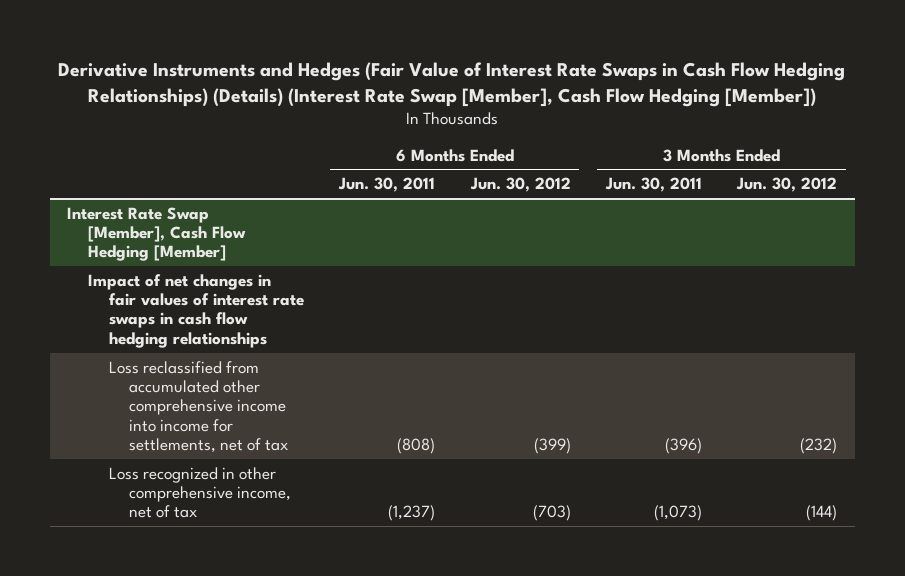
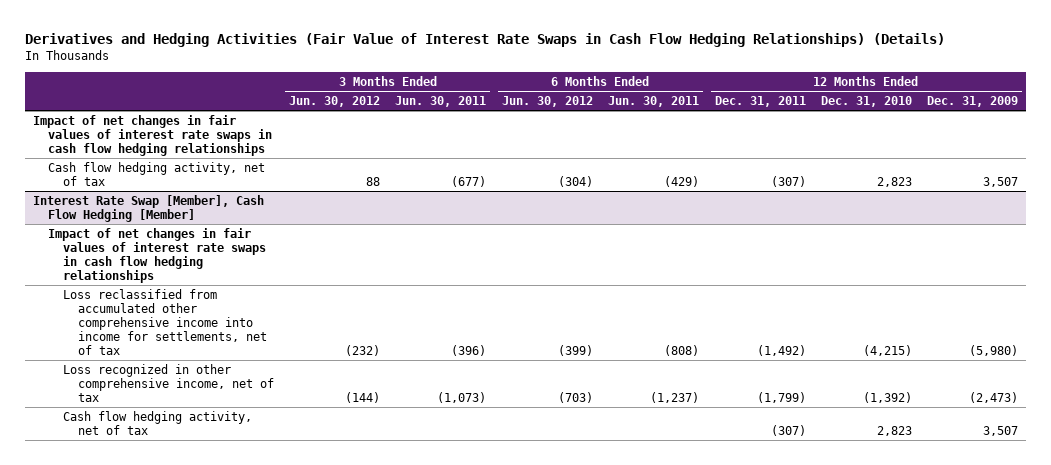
- Derivative Instruments and Hedges (Fair Value of Interest Rate Swaps in Cash Flow Hedging Relationships) (Details) (Interest Rate Swap [Member], Cash Flow Hedging [Member])
+ Derivatives and Hedging Activities (Fair Value of Interest Rate Swaps in Cash Flow Hedging Relationships) (Details)
- | 6 Months Ended Jun. 30, 2011 | 6 Months Ended Jun. 30, 2012 | 3 Months Ended Jun. 30, 2011 | 3 Months Ended Jun. 30, 2012
+ | 3 Months Ended Jun. 30, 2012 | 3 Months Ended Jun. 30, 2011 | 6 Months Ended Jun. 30, 2012 | 6 Months Ended Jun. 30, 2011 | 12 Months Ended Dec. 31, 2011 | 12 Months Ended Dec. 31, 2010 | 12 Months Ended Dec. 31, 2009
+ Impact of net changes in fair values of interest rate swaps in cash flow hedging relationships
+ Cash flow hedging activity, net of tax | 88 | (677) | (304) | (429) | (307) | 2,823 | 3,507
@ Interest Rate Swap [Member], Cash Flow Hedging [Member]
+ Cash flow hedging activity, net of tax | | | | | (307) | 2,823 | 3,507

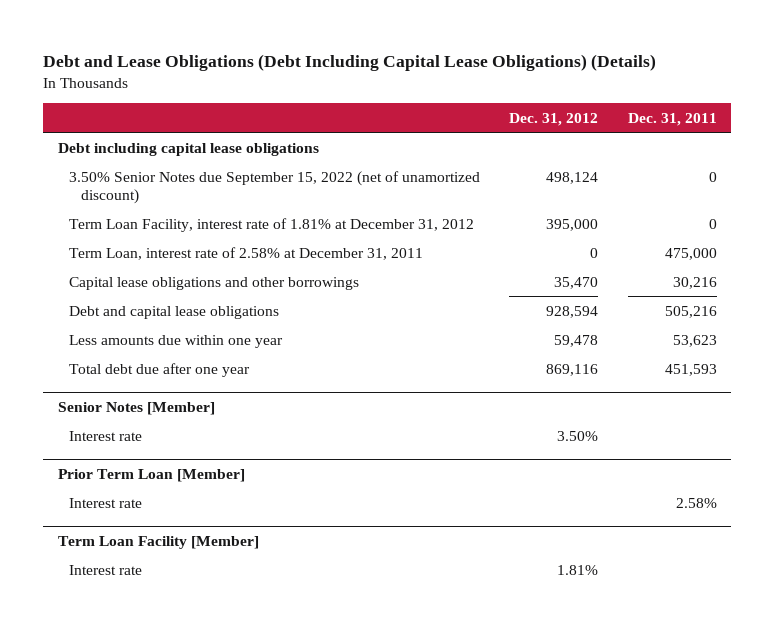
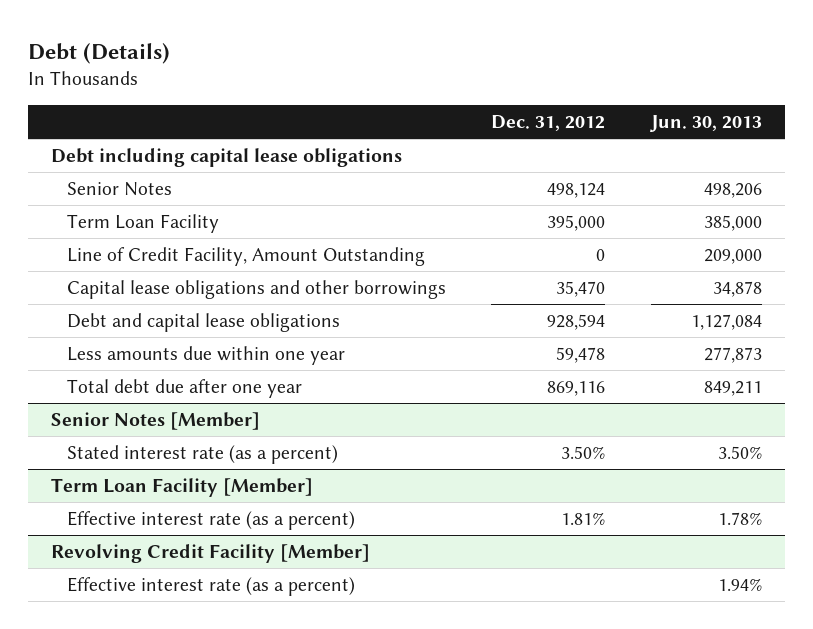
- Debt and Lease Obligations (Debt Including Capital Lease Obligations) (Details)
+ Debt (Details)
- | Dec. 31, 2012 | Dec. 31, 2011
+ | Dec. 31, 2012 | Jun. 30, 2013
- 3.50% Senior Notes due September 15, 2022 (net of unamortized discount) | 498,124 | 0
- Term Loan Facility, interest rate of 1.81% at December 31, 2012 | 395,000 | 0
- Term Loan, interest rate of 2.58% at December 31, 2011 | 0 | 475,000
+ Senior Notes | 498,124 | 498,206
+ Term Loan Facility | 395,000 | 385,000
+ Line of Credit Facility, Amount Outstanding | 0 | 209,000
@ Senior Notes [Member]
- Interest rate | 3.50% |
- Prior Term Loan [Member]
- Interest rate | | 2.58%
@ Senior Notes [Member]
+ Stated interest rate (as a percent) | 3.50% | 3.50%
@ Term Loan Facility [Member]
- Interest rate | 1.81% |
+ Effective interest rate (as a percent) | 1.81% | 1.78%
+ Revolving Credit Facility [Member]
+ Effective interest rate (as a percent) | | 1.94%

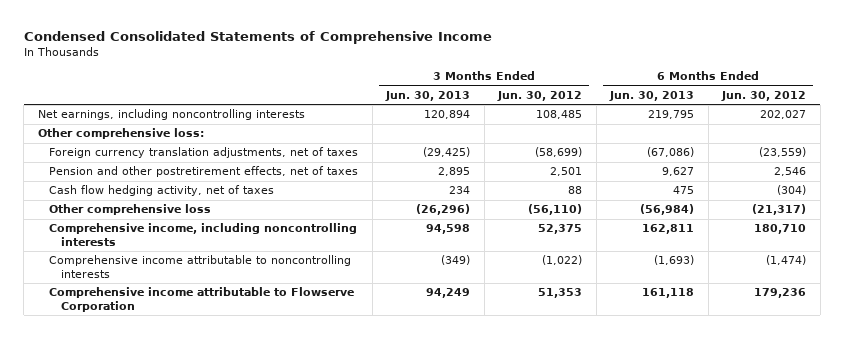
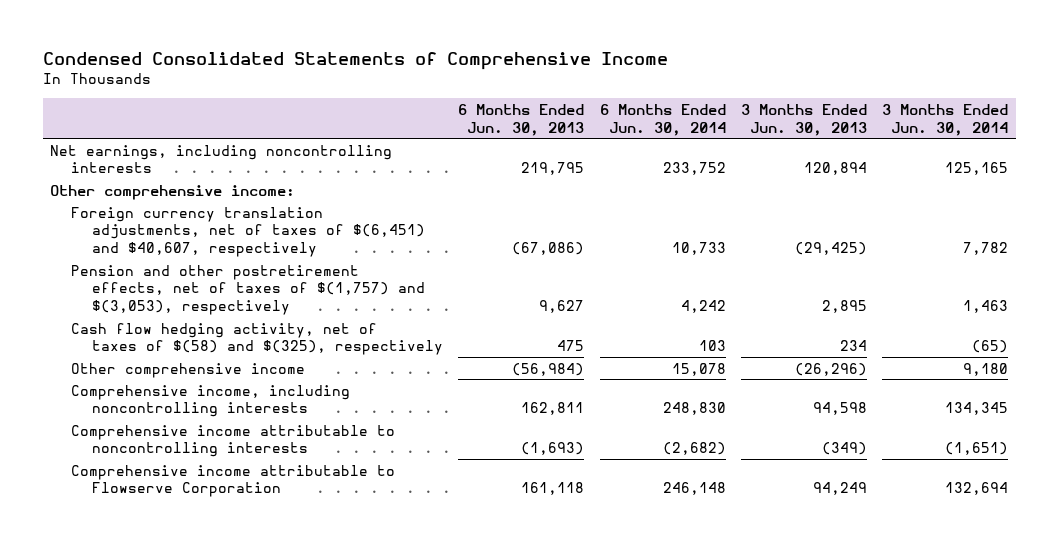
- | 3 Months Ended Jun. 30, 2013 | 3 Months Ended Jun. 30, 2012 | 6 Months Ended Jun. 30, 2013 | 6 Months Ended Jun. 30, 2012
+ | 6 Months Ended Jun. 30, 2013 | 6 Months Ended Jun. 30, 2014 | 3 Months Ended Jun. 30, 2013 | 3 Months Ended Jun. 30, 2014
- Other comprehensive loss:
- Foreign currency translation adjustments, net of taxes | (29,425) | (58,699) | (67,086) | (23,559)
- Pension and other postretirement effects, net of taxes | 2,895 | 2,501 | 9,627 | 2,546
- Cash flow hedging activity, net of taxes | 234 | 88 | 475 | (304)
- Other comprehensive loss | (26,296) | (56,110) | (56,984) | (21,317)
+ Other comprehensive income:
+ Foreign currency translation adjustments, net of taxes of $(6,451) and $40,607, respectively | (67,086) | 10,733 | (29,425) | 7,782
+ Pension and other postretirement effects, net of taxes of $(1,757) and $(3,053), respectively | 9,627 | 4,242 | 2,895 | 1,463
+ Cash flow hedging activity, net of taxes of $(58) and $(325), respectively | 475 | 103 | 234 | (65)
+ Other comprehensive income | (56,984) | 15,078 | (26,296) | 9,180

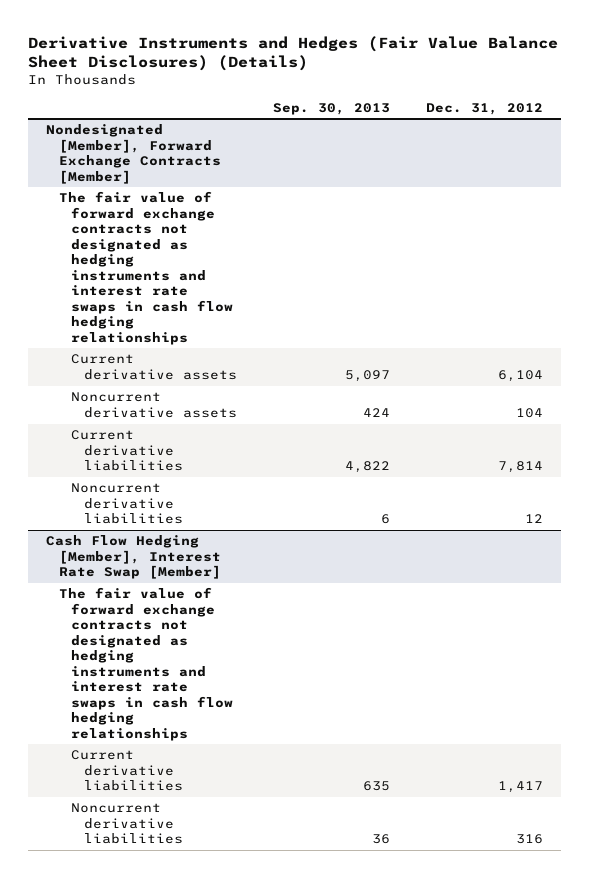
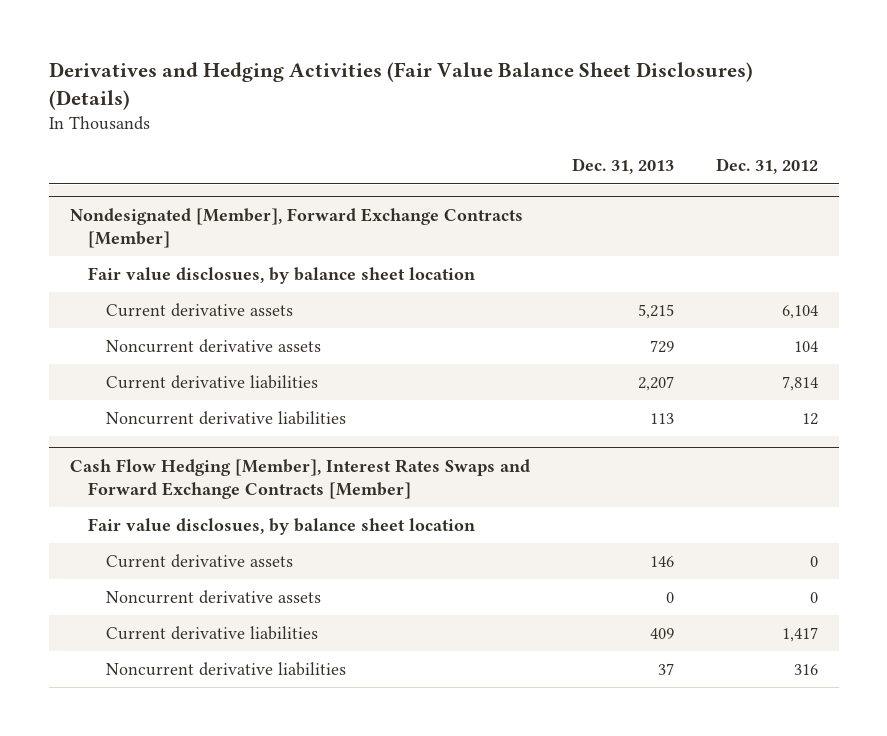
- Derivative Instruments and Hedges (Fair Value Balance Sheet Disclosures) (Details)
+ Derivatives and Hedging Activities (Fair Value Balance Sheet Disclosures) (Details)
- | Sep. 30, 2013 | Dec. 31, 2012
+ | Dec. 31, 2013 | Dec. 31, 2012
@ Nondesignated [Member], Forward Exchange Contracts [Member]
- The fair value of forward exchange contracts not designated as hedging instruments and interest rate swaps in cash flow hedging relationships
+ Fair value disclosues, by balance sheet location
- Cash Flow Hedging [Member], Interest Rate Swap [Member]
- The fair value of forward exchange contracts not designated as hedging instruments and interest rate swaps in cash flow hedging relationships
+ Cash Flow Hedging [Member], Interest Rates Swaps and Forward Exchange Contracts [Member]
+ Fair value disclosues, by balance sheet location
+ Current derivative assets | 146 | 0
+ Noncurrent derivative assets | 0 | 0

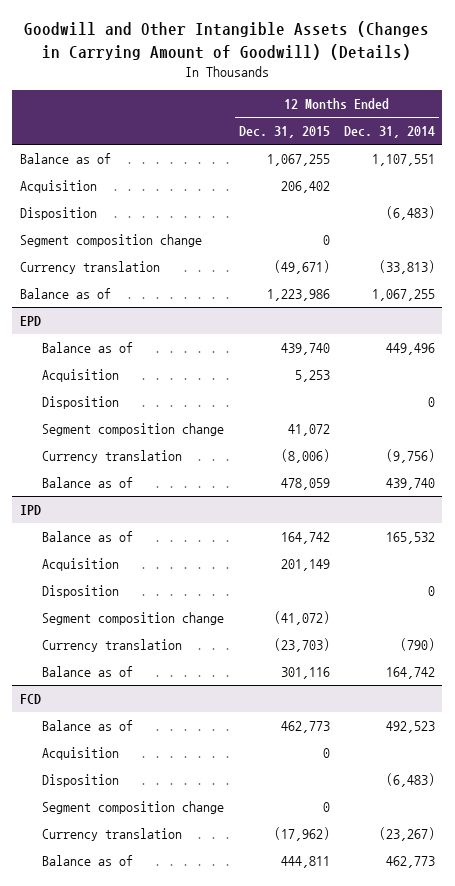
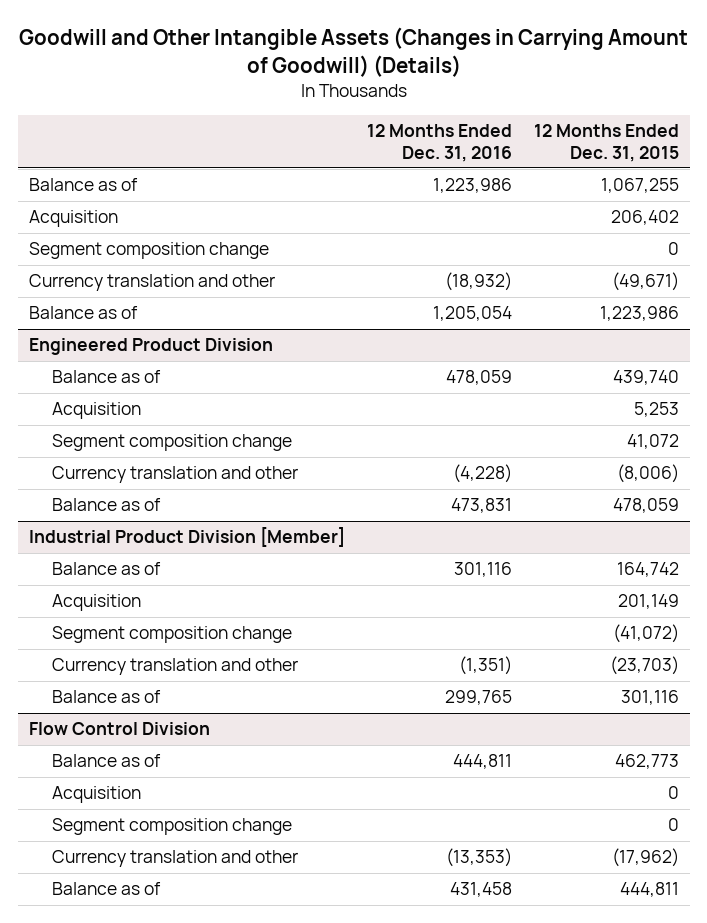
- | 12 Months Ended Dec. 31, 2015 | 12 Months Ended Dec. 31, 2014
+ | 12 Months Ended Dec. 31, 2016 | 12 Months Ended Dec. 31, 2015
- Disposition | | (6,483)
- Currency translation | (49,671) | (33,813)
+ Currency translation and other | (18,932) | (49,671)
- EPD
+ Engineered Product Division
- Disposition | | 0
- Currency translation | (8,006) | (9,756)
+ Currency translation and other | (4,228) | (8,006)
- IPD
+ Industrial Product Division [Member]
- Disposition | | 0
- Currency translation | (23,703) | (790)
+ Currency translation and other | (1,351) | (23,703)
- FCD
+ Flow Control Division
- Disposition | | (6,483)
- Currency translation | (17,962) | (23,267)
+ Currency translation and other | (13,353) | (17,962)

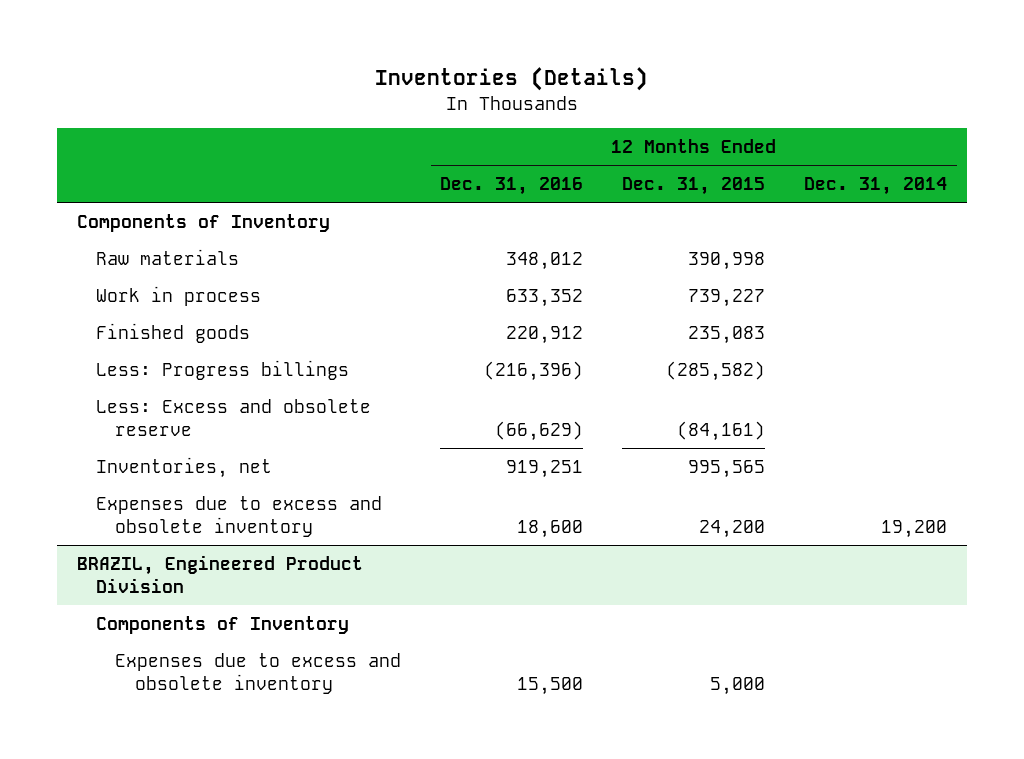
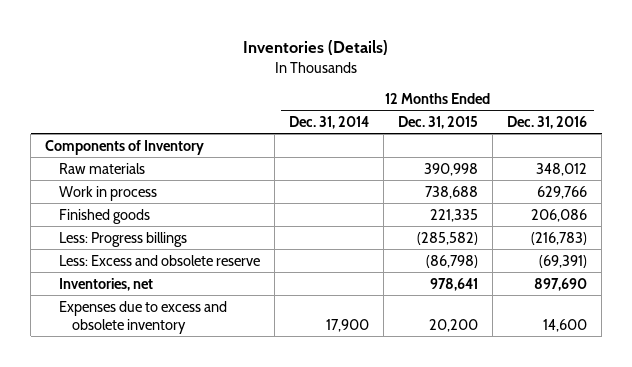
- | 12 Months Ended Dec. 31, 2016 | 12 Months Ended Dec. 31, 2015 | 12 Months Ended Dec. 31, 2014
+ | 12 Months Ended Dec. 31, 2014 | 12 Months Ended Dec. 31, 2015 | 12 Months Ended Dec. 31, 2016
- Work in process | 633,352 | 739,227 |
- Finished goods | 220,912 | 235,083 |
- Less: Progress billings | (216,396) | (285,582) |
- Less: Excess and obsolete reserve | (66,629) | (84,161) |
- Inventories, net | 919,251 | 995,565 |
- Expenses due to excess and obsolete inventory | 18,600 | 24,200 | 19,200
- BRAZIL, Engineered Product Division
- Components of Inventory
- Expenses due to excess and obsolete inventory | 15,500 | 5,000 |
+ Work in process | | 738,688 | 629,766
+ Finished goods | | 221,335 | 206,086
+ Less: Progress billings | | (285,582) | (216,783)
+ Less: Excess and obsolete reserve | | (86,798) | (69,391)
+ Inventories, net | | 978,641 | 897,690
+ Expenses due to excess and obsolete inventory | 17,900 | 20,200 | 14,600

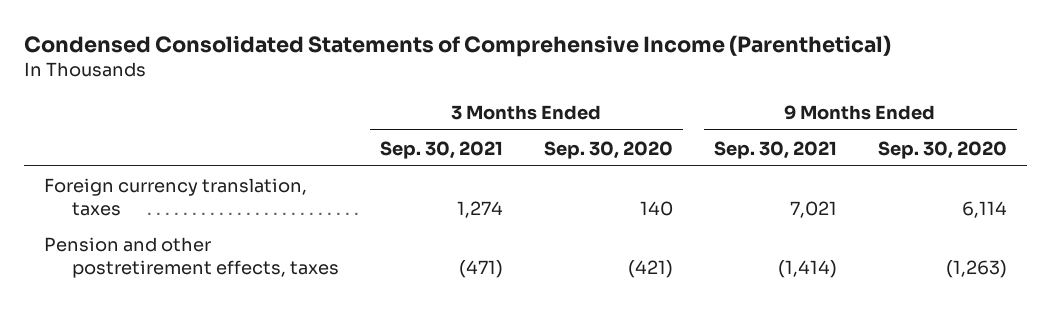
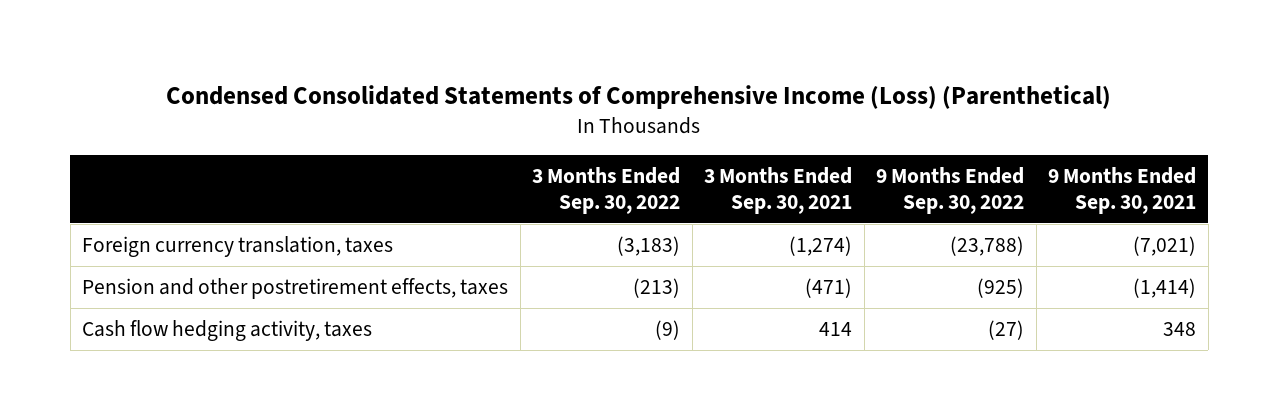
- Condensed Consolidated Statements of Comprehensive Income (Parenthetical)
+ Condensed Consolidated Statements of Comprehensive Income (Loss) (Parenthetical)
- | 3 Months Ended Sep. 30, 2021 | 3 Months Ended Sep. 30, 2020 | 9 Months Ended Sep. 30, 2021 | 9 Months Ended Sep. 30, 2020
+ | 3 Months Ended Sep. 30, 2022 | 3 Months Ended Sep. 30, 2021 | 9 Months Ended Sep. 30, 2022 | 9 Months Ended Sep. 30, 2021
- Foreign currency translation, taxes | 1,274 | 140 | 7,021 | 6,114
+ Foreign currency translation, taxes | (3,183) | (1,274) | (23,788) | (7,021)
+ Cash flow hedging activity, taxes | (9) | 414 | (27) | 348

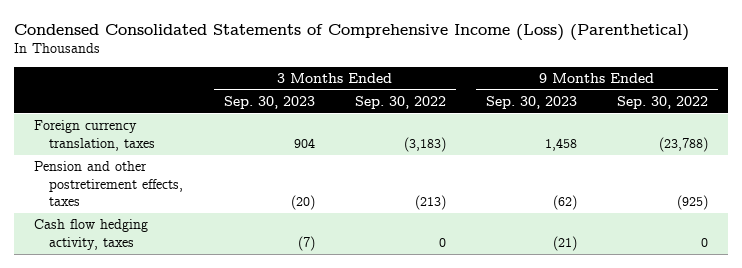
- | 3 Months Ended Sep. 30, 2022 | 3 Months Ended Sep. 30, 2021 | 9 Months Ended Sep. 30, 2022 | 9 Months Ended Sep. 30, 2021
+ | 3 Months Ended Sep. 30, 2023 | 3 Months Ended Sep. 30, 2022 | 9 Months Ended Sep. 30, 2023 | 9 Months Ended Sep. 30, 2022
- Cash flow hedging activity, taxes | (9) | 414 | (27) | 348
+ Cash flow hedging activity, taxes | (7) | 0 | (21) | 0

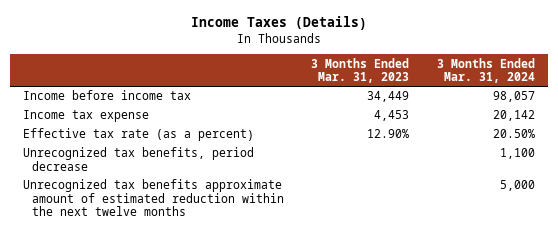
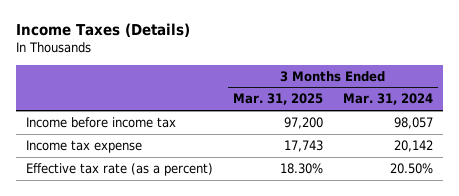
- | 3 Months Ended Mar. 31, 2023 | 3 Months Ended Mar. 31, 2024
+ | 3 Months Ended Mar. 31, 2025 | 3 Months Ended Mar. 31, 2024
- Unrecognized tax benefits, period decrease | | 1,100
- Unrecognized tax benefits approximate amount of estimated reduction within the next twelve months | | 5,000

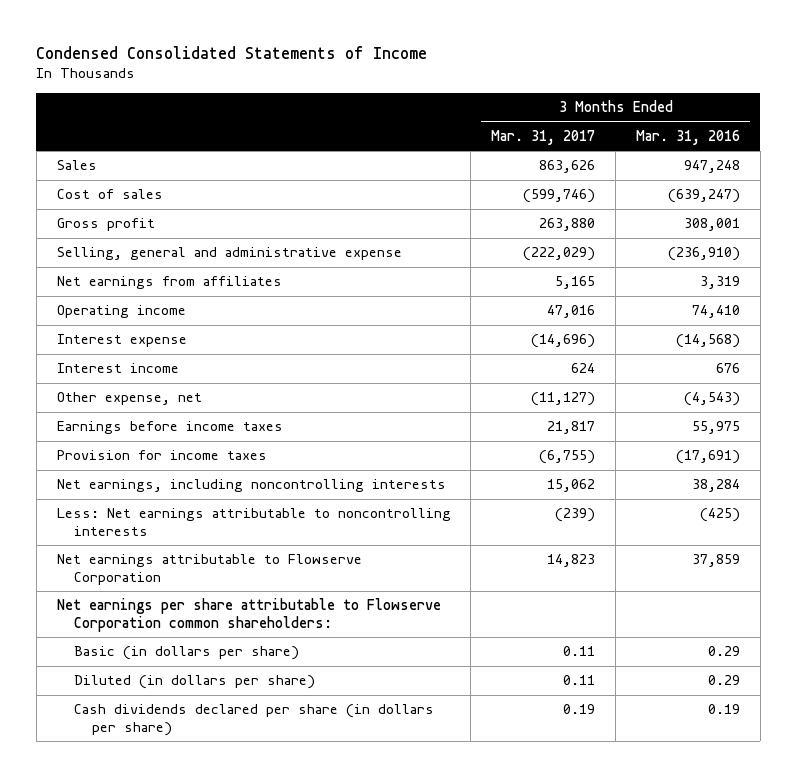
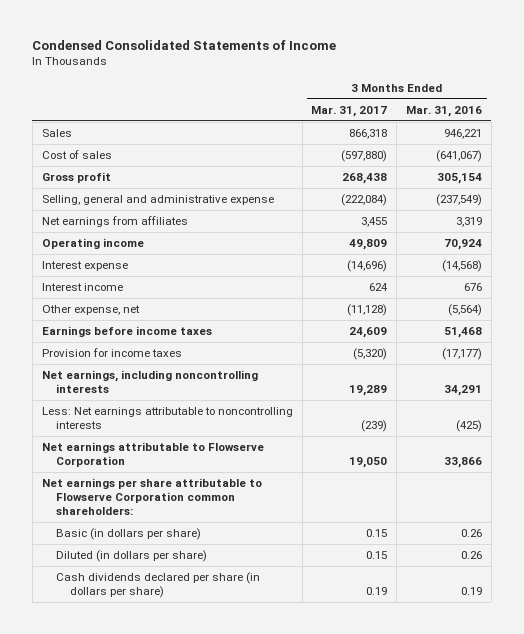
- Sales | 863,626 | 947,248
- Cost of sales | (599,746) | (639,247)
- Gross profit | 263,880 | 308,001
- Selling, general and administrative expense | (222,029) | (236,910)
- Net earnings from affiliates | 5,165 | 3,319
- Operating income | 47,016 | 74,410
+ Sales | 866,318 | 946,221
+ Cost of sales | (597,880) | (641,067)
+ Gross profit | 268,438 | 305,154
+ Selling, general and administrative expense | (222,084) | (237,549)
+ Net earnings from affiliates | 3,455 | 3,319
+ Operating income | 49,809 | 70,924
- Other expense, net | (11,127) | (4,543)
- Earnings before income taxes | 21,817 | 55,975
- Provision for income taxes | (6,755) | (17,691)
- Net earnings, including noncontrolling interests | 15,062 | 38,284
+ Other expense, net | (11,128) | (5,564)
+ Earnings before income taxes | 24,609 | 51,468
+ Provision for income taxes | (5,320) | (17,177)
+ Net earnings, including noncontrolling interests | 19,289 | 34,291
- Net earnings attributable to Flowserve Corporation | 14,823 | 37,859
+ Net earnings attributable to Flowserve Corporation | 19,050 | 33,866
- Basic (in dollars per share) | 0.11 | 0.29
- Diluted (in dollars per share) | 0.11 | 0.29
+ Basic (in dollars per share) | 0.15 | 0.26
+ Diluted (in dollars per share) | 0.15 | 0.26

